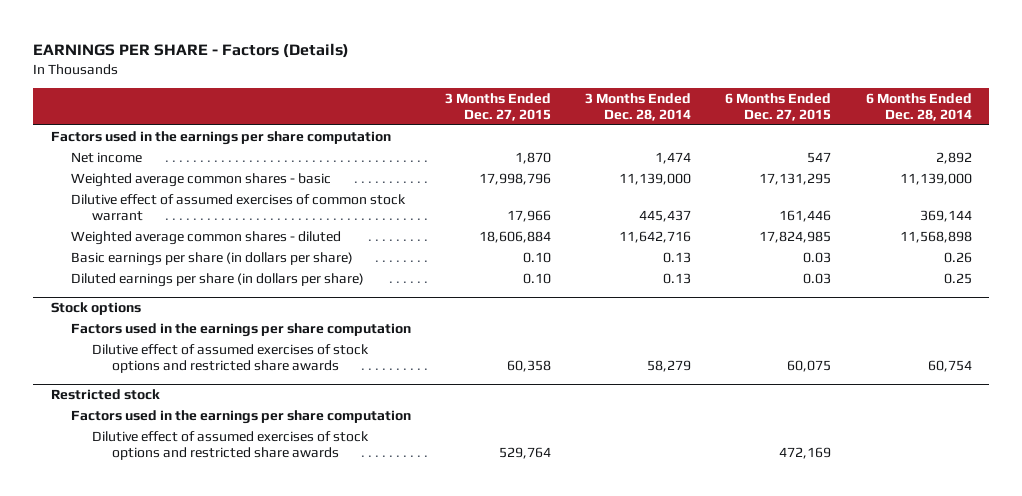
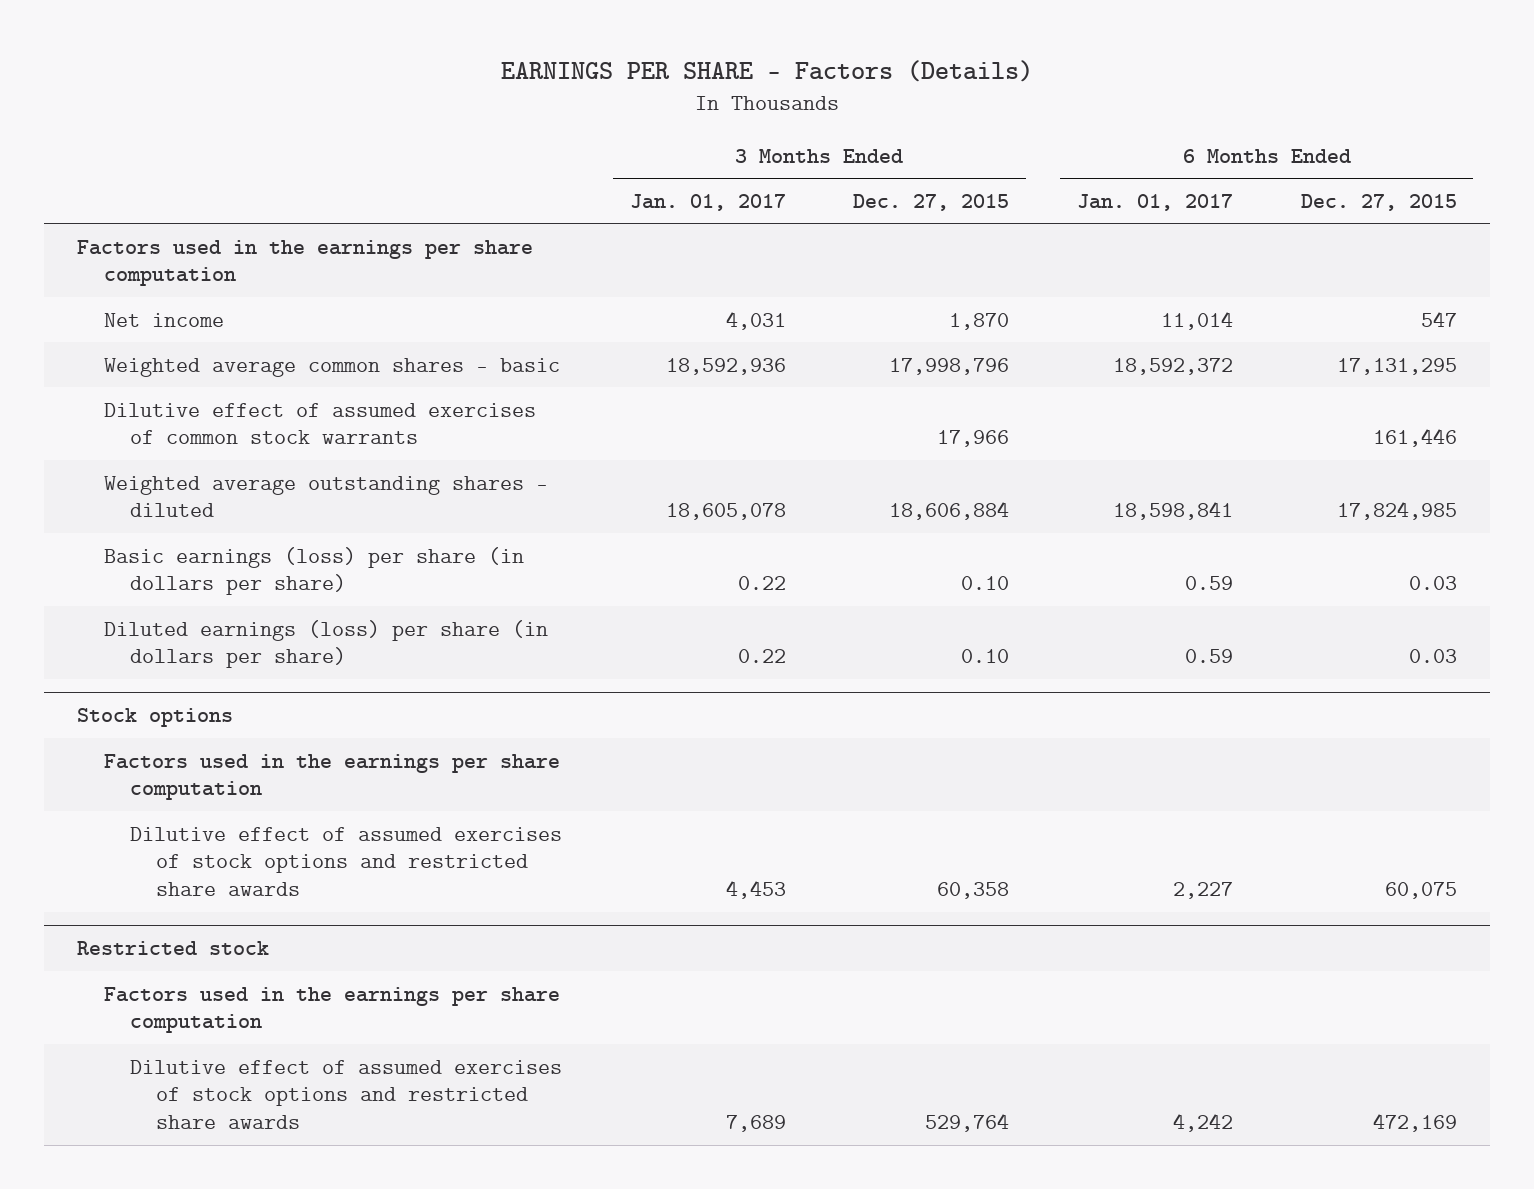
- | 3 Months Ended Dec. 27, 2015 | 3 Months Ended Dec. 28, 2014 | 6 Months Ended Dec. 27, 2015 | 6 Months Ended Dec. 28, 2014
+ | 3 Months Ended Jan. 01, 2017 | 3 Months Ended Dec. 27, 2015 | 6 Months Ended Jan. 01, 2017 | 6 Months Ended Dec. 27, 2015
- Dilutive effect of assumed exercises of common stock warrant | 17,966 | 445,437 | 161,446 | 369,144
- Weighted average common shares - diluted | 18,606,884 | 11,642,716 | 17,824,985 | 11,568,898
- Basic earnings per share (in dollars per share) | 0.10 | 0.13 | 0.03 | 0.26
- Diluted earnings per share (in dollars per share) | 0.10 | 0.13 | 0.03 | 0.25
+ Dilutive effect of assumed exercises of common stock warrants | | 17,966 | | 161,446
+ Weighted average outstanding shares - diluted | 18,605,078 | 18,606,884 | 18,598,841 | 17,824,985
+ Basic earnings (loss) per share (in dollars per share) | 0.22 | 0.10 | 0.59 | 0.03
+ Diluted earnings (loss) per share (in dollars per share) | 0.22 | 0.10 | 0.59 | 0.03

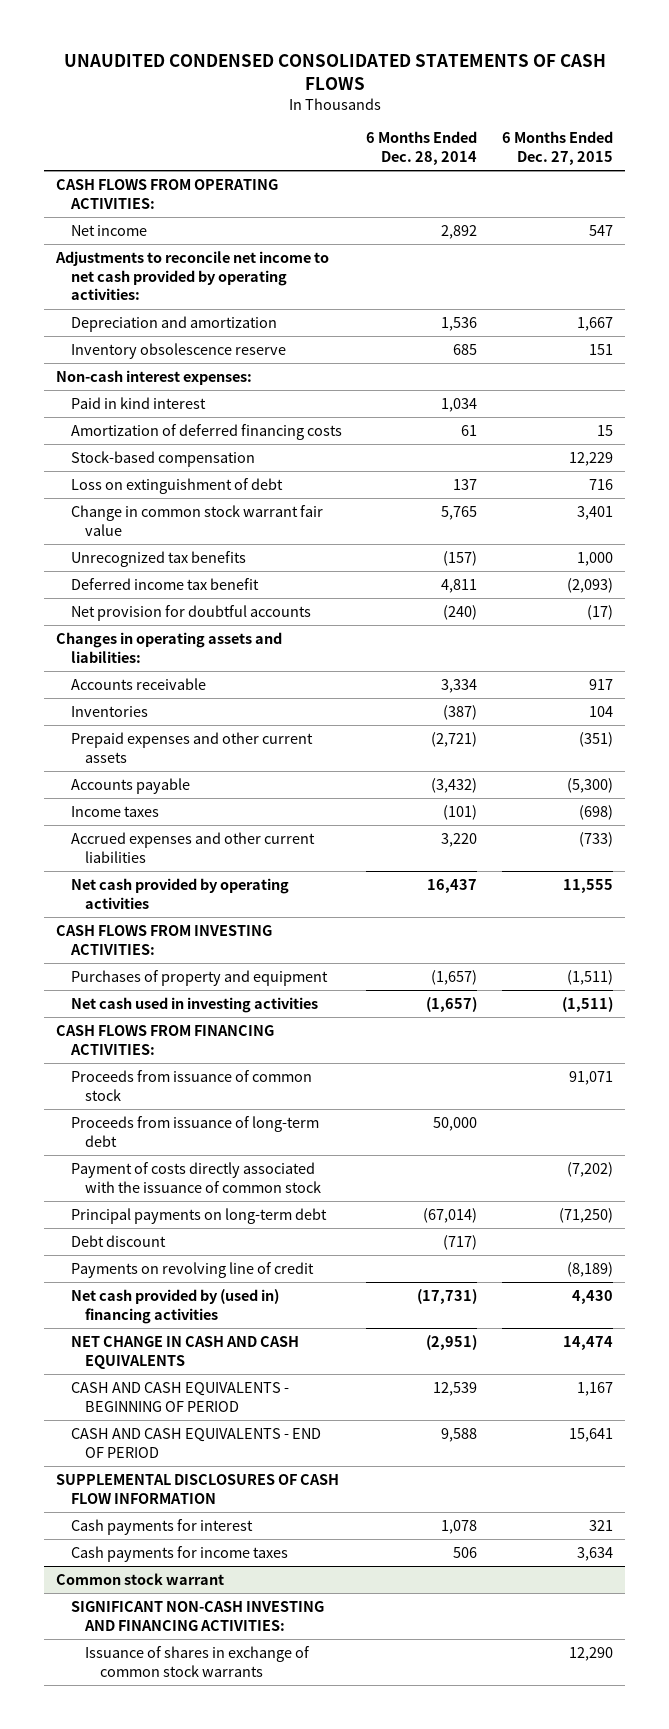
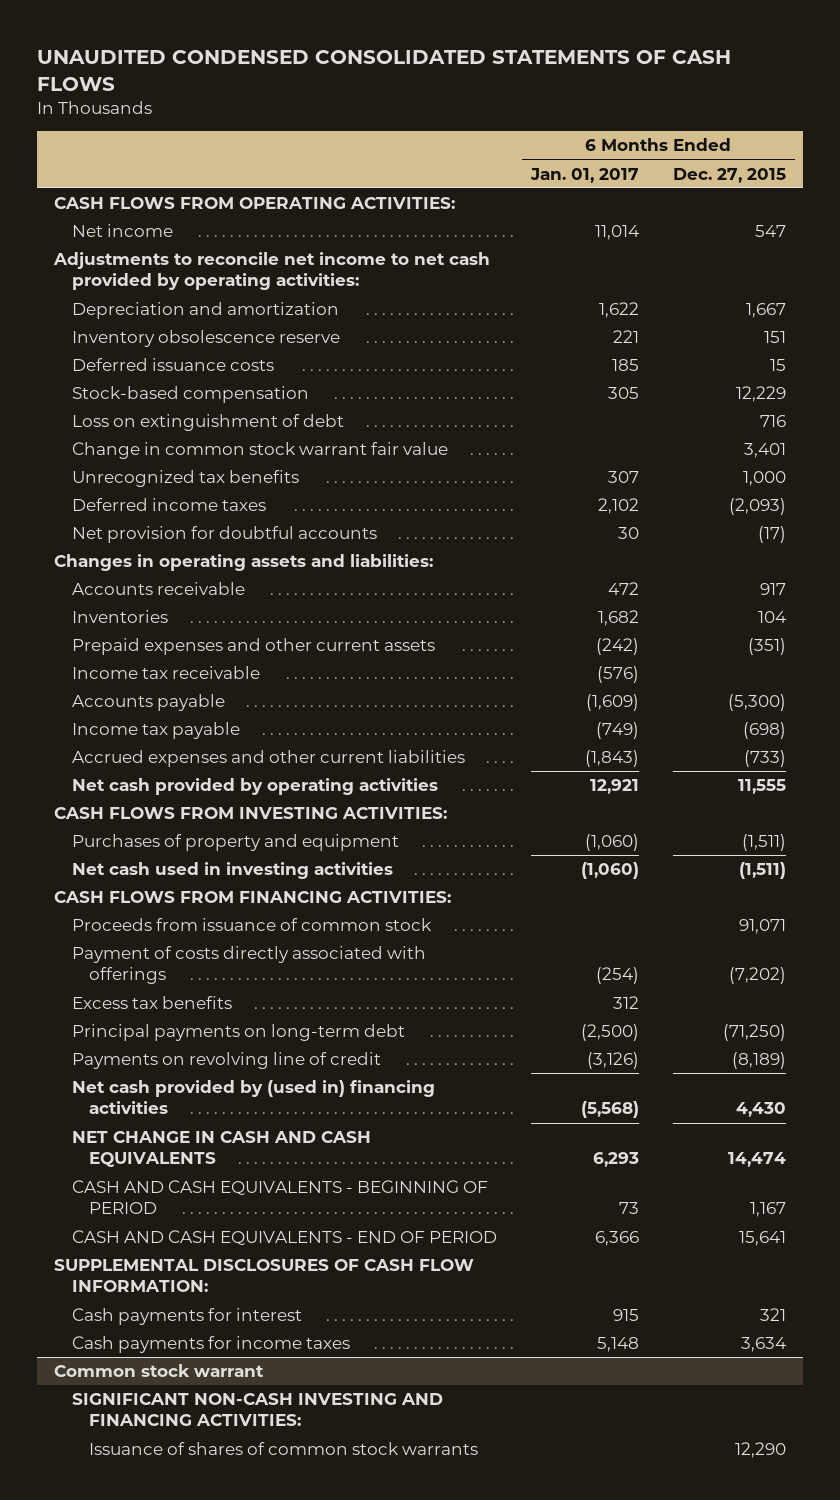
- | 6 Months Ended Dec. 28, 2014 | 6 Months Ended Dec. 27, 2015
+ | 6 Months Ended Jan. 01, 2017 | 6 Months Ended Dec. 27, 2015
- Non-cash interest expenses:
- Paid in kind interest | 1,034 |
- Amortization of deferred financing costs | 61 | 15
+ Deferred issuance costs | 185 | 15
- Deferred income tax benefit | 4,811 | (2,093)
+ Deferred income taxes | 2,102 | (2,093)
+ Income tax receivable | (576) |
- Income taxes | (101) | (698)
+ Income tax payable | (749) | (698)
- Proceeds from issuance of long-term debt | 50,000 |
- Payment of costs directly associated with the issuance of common stock | | (7,202)
+ Payment of costs directly associated with offerings | (254) | (7,202)
+ Excess tax benefits | 312 |
- Debt discount | (717) |
- SUPPLEMENTAL DISCLOSURES OF CASH FLOW INFORMATION
+ SUPPLEMENTAL DISCLOSURES OF CASH FLOW INFORMATION:
@ Common stock warrant
- Issuance of shares in exchange of common stock warrants | | 12,290
+ Issuance of shares of common stock warrants | | 12,290

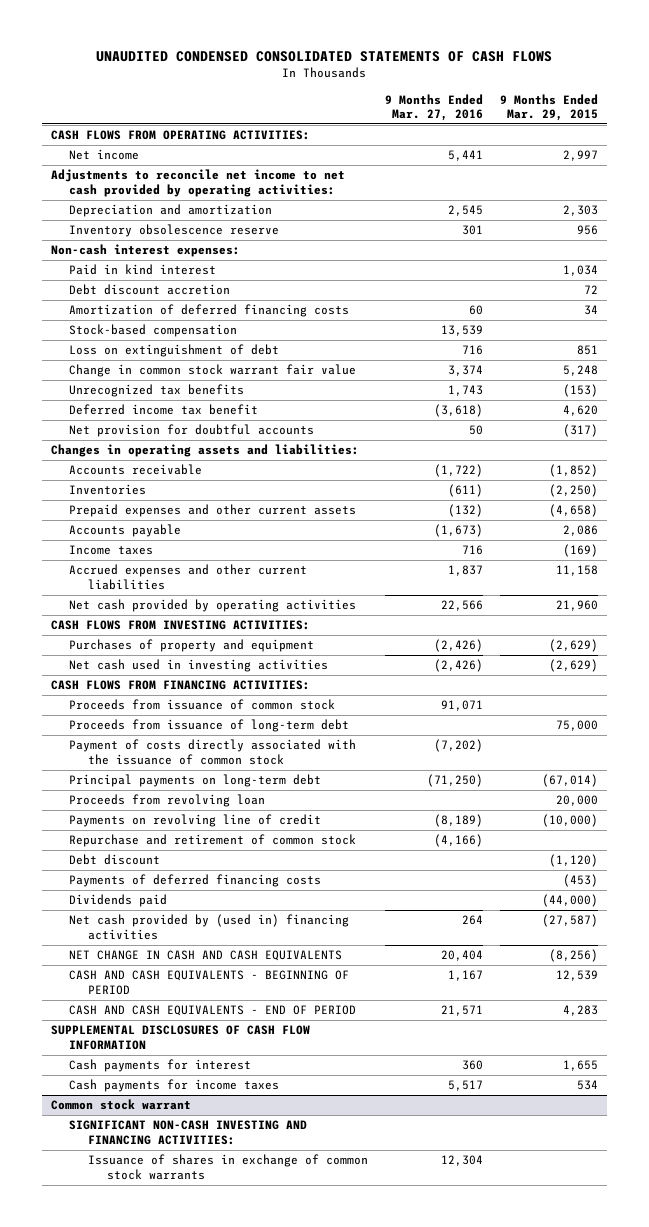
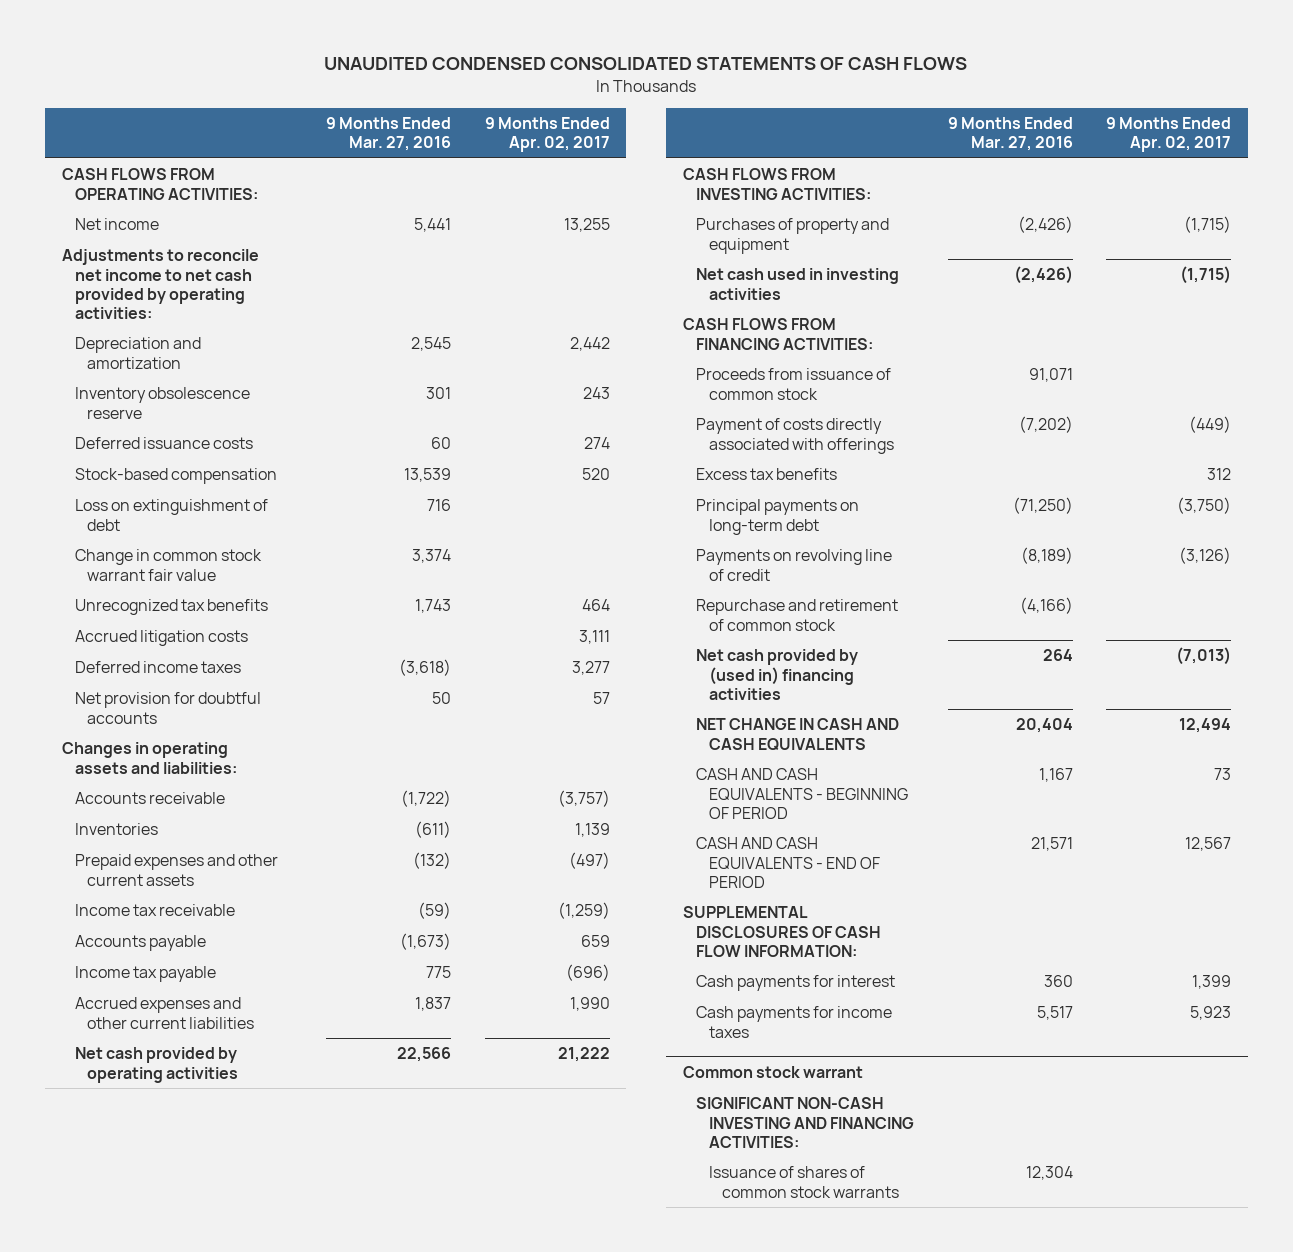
- | 9 Months Ended Mar. 27, 2016 | 9 Months Ended Mar. 29, 2015
+ | 9 Months Ended Mar. 27, 2016 | 9 Months Ended Apr. 02, 2017
- Non-cash interest expenses:
- Paid in kind interest | | 1,034
- Debt discount accretion | | 72
- Amortization of deferred financing costs | 60 | 34
+ Deferred issuance costs | 60 | 274
- Deferred income tax benefit | (3,618) | 4,620
+ Accrued litigation costs | | 3,111
+ Deferred income taxes | (3,618) | 3,277
+ Income tax receivable | (59) | (1,259)
- Income taxes | 716 | (169)
+ Income tax payable | 775 | (696)
- Proceeds from issuance of long-term debt | | 75,000
- Payment of costs directly associated with the issuance of common stock | (7,202) |
+ Payment of costs directly associated with offerings | (7,202) | (449)
+ Excess tax benefits | | 312
- Proceeds from revolving loan | | 20,000
- Debt discount | | (1,120)
- Payments of deferred financing costs | | (453)
- Dividends paid | | (44,000)
- SUPPLEMENTAL DISCLOSURES OF CASH FLOW INFORMATION
+ SUPPLEMENTAL DISCLOSURES OF CASH FLOW INFORMATION:
@ Common stock warrant
- Issuance of shares in exchange of common stock warrants | 12,304 |
+ Issuance of shares of common stock warrants | 12,304 |

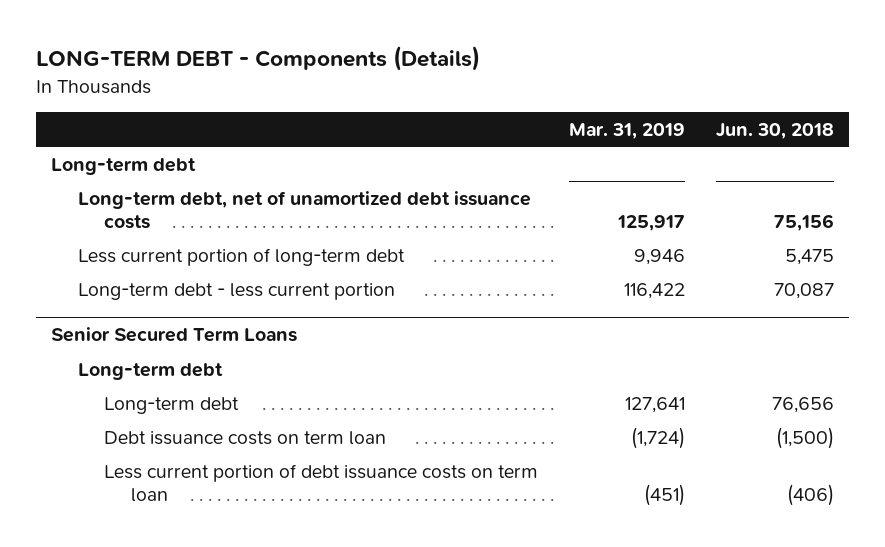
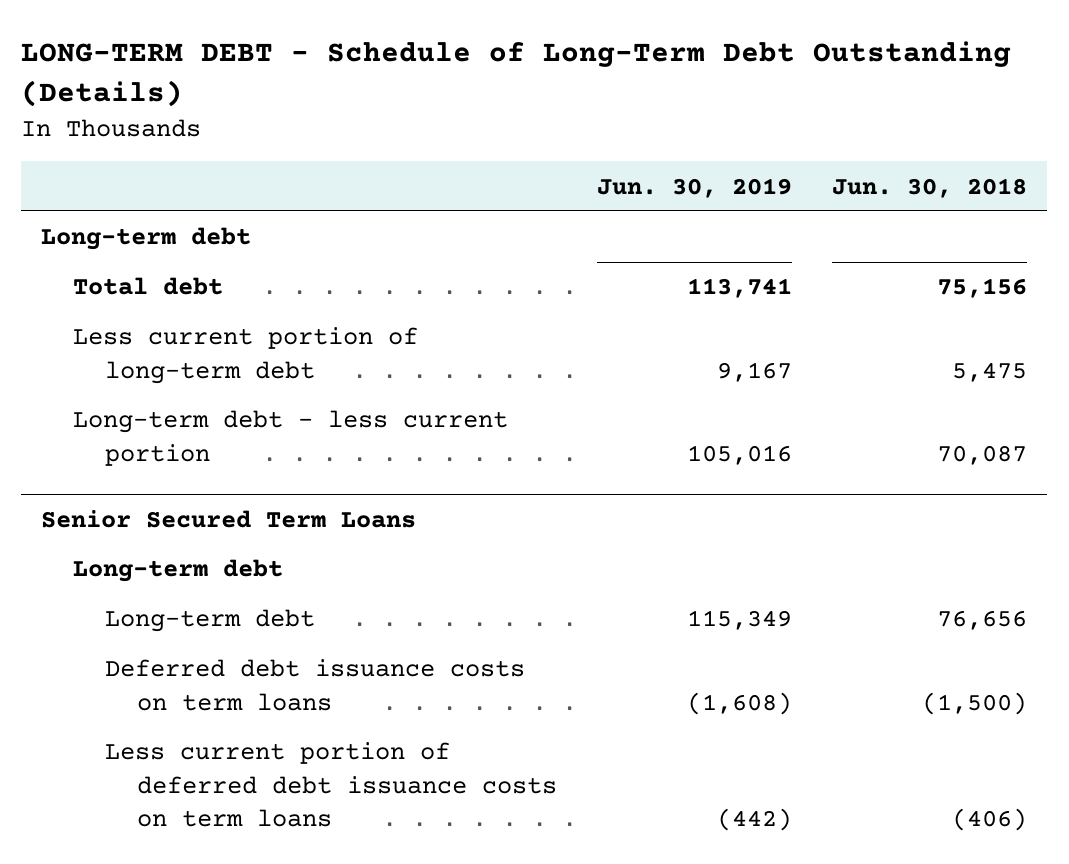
- LONG-TERM DEBT - Components (Details)
+ LONG-TERM DEBT - Schedule of Long-Term Debt Outstanding (Details)
- | Mar. 31, 2019 | Jun. 30, 2018
+ | Jun. 30, 2019 | Jun. 30, 2018
- Long-term debt, net of unamortized debt issuance costs | 125,917 | 75,156
+ Total debt | 113,741 | 75,156
@ Senior Secured Term Loans
- Debt issuance costs on term loan | (1,724) | (1,500)
- Less current portion of debt issuance costs on term loan | (451) | (406)
+ Deferred debt issuance costs on term loans | (1,608) | (1,500)
+ Less current portion of deferred debt issuance costs on term loans | (442) | (406)

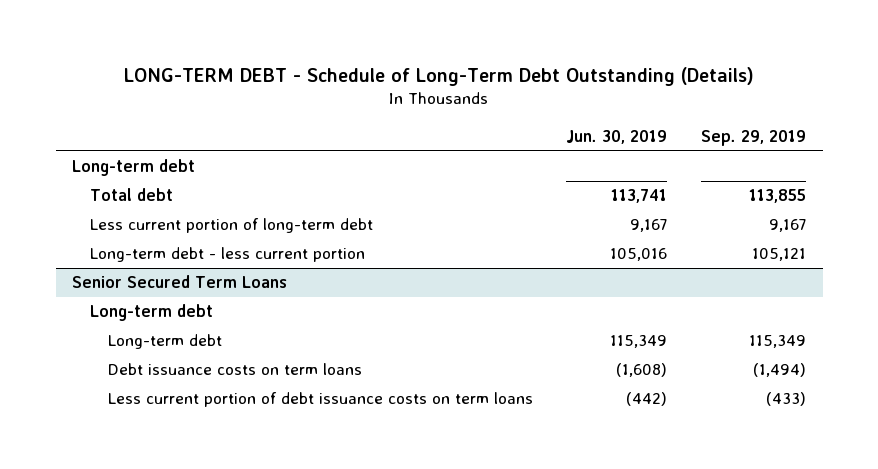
- | Jun. 30, 2019 | Jun. 30, 2018
+ | Jun. 30, 2019 | Sep. 29, 2019
@ Senior Secured Term Loans
- Deferred debt issuance costs on term loans | (1,608) | (1,500)
- Less current portion of deferred debt issuance costs on term loans | (442) | (406)
+ Debt issuance costs on term loans | (1,608) | (1,494)
+ Less current portion of debt issuance costs on term loans | (442) | (433)

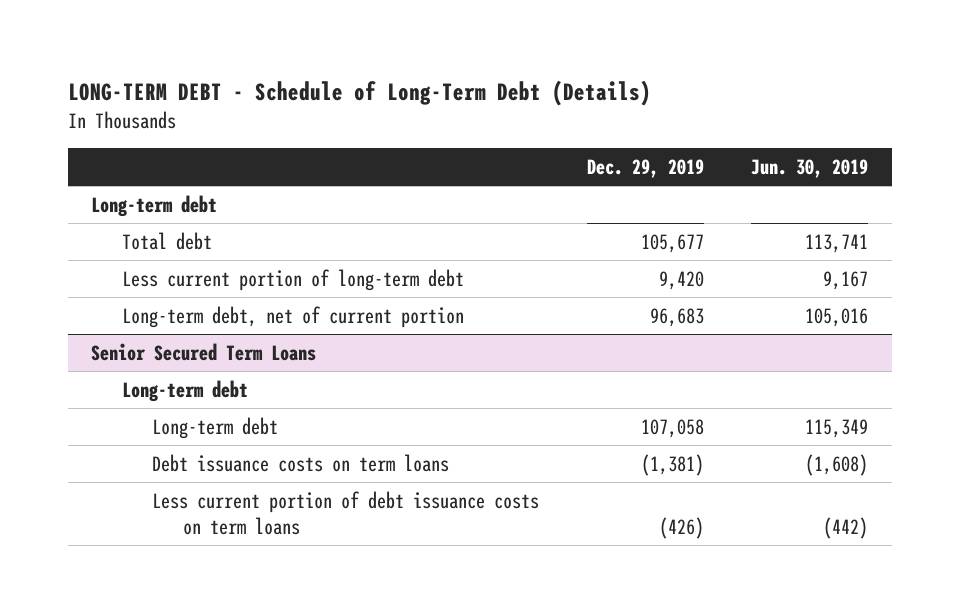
- LONG-TERM DEBT - Schedule of Long-Term Debt Outstanding (Details)
+ LONG-TERM DEBT - Schedule of Long-Term Debt (Details)
- | Jun. 30, 2019 | Sep. 29, 2019
+ | Dec. 29, 2019 | Jun. 30, 2019
- Long-term debt - less current portion | 105,016 | 105,121
+ Long-term debt, net of current portion | 96,683 | 105,016

